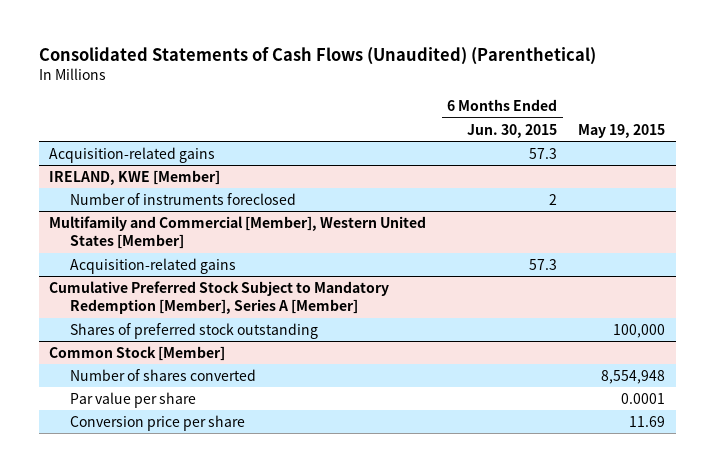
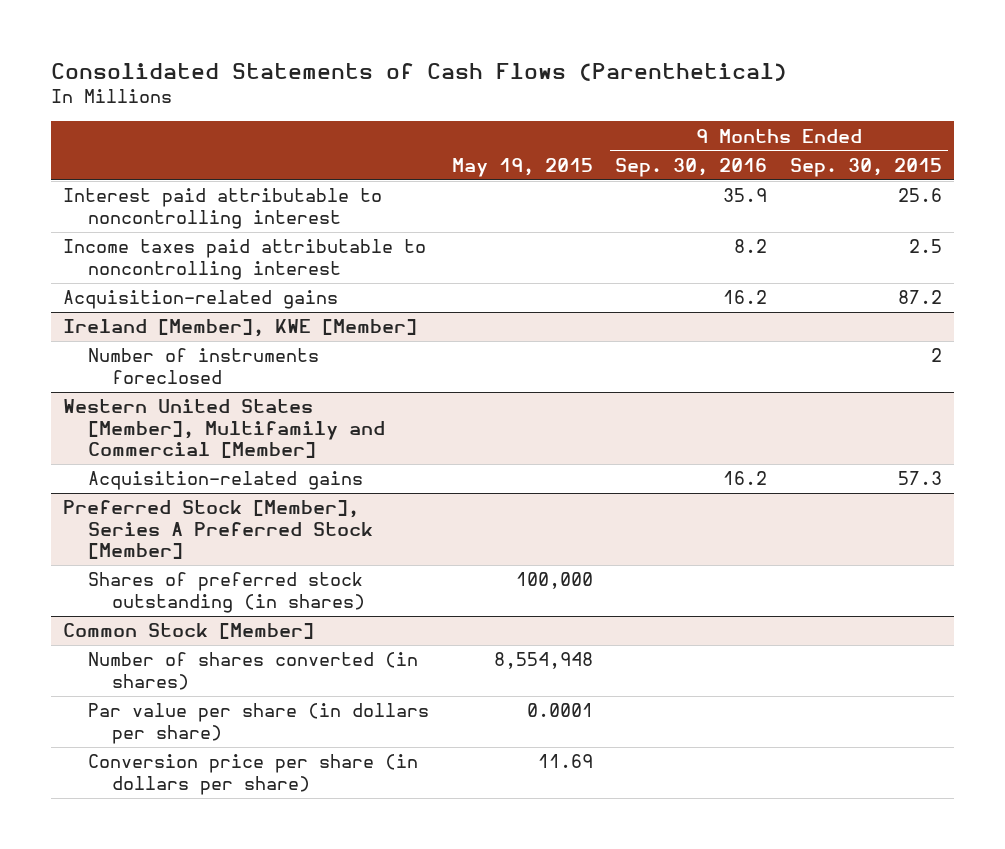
- Consolidated Statements of Cash Flows (Unaudited) (Parenthetical)
+ Consolidated Statements of Cash Flows (Parenthetical)
- | 6 Months Ended Jun. 30, 2015 | May 19, 2015
+ | May 19, 2015 | 9 Months Ended Sep. 30, 2016 | 9 Months Ended Sep. 30, 2015
+ Interest paid attributable to noncontrolling interest | | 35.9 | 25.6
+ Income taxes paid attributable to noncontrolling interest | | 8.2 | 2.5
- IRELAND, KWE [Member]
+ Ireland [Member], KWE [Member]
- Multifamily and Commercial [Member], Western United States [Member]
+ Western United States [Member], Multifamily and Commercial [Member]
- Cumulative Preferred Stock Subject to Mandatory Redemption [Member], Series A [Member]
- Shares of preferred stock outstanding | | 100,000
+ Preferred Stock [Member], Series A Preferred Stock [Member]
+ Shares of preferred stock outstanding (in shares) | 100,000 | |
@ Common Stock [Member]
- Number of shares converted | | 8,554,948
- Par value per share | | 0.0001
- Conversion price per share | | 11.69
+ Number of shares converted (in shares) | 8,554,948 | |
+ Par value per share (in dollars per share) | 0.0001 | |
+ Conversion price per share (in dollars per share) | 11.69 | |

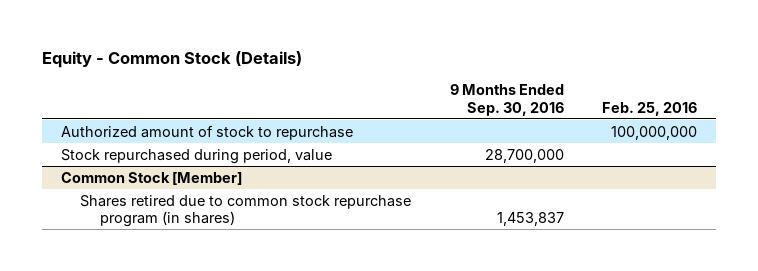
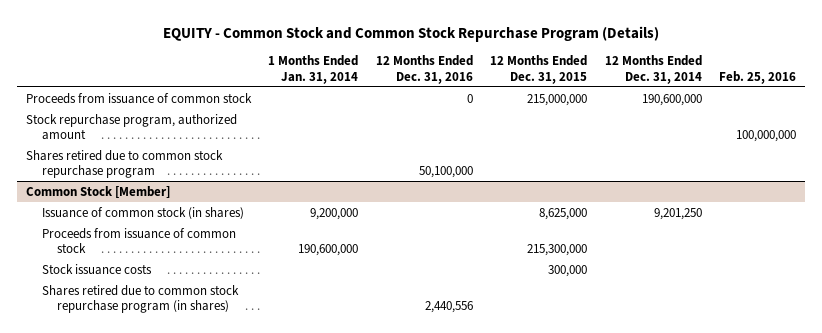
- Equity - Common Stock (Details)
+ EQUITY - Common Stock and Common Stock Repurchase Program (Details)
- | 9 Months Ended Sep. 30, 2016 | Feb. 25, 2016
+ | 1 Months Ended Jan. 31, 2014 | 12 Months Ended Dec. 31, 2016 | 12 Months Ended Dec. 31, 2015 | 12 Months Ended Dec. 31, 2014 | Feb. 25, 2016
- Authorized amount of stock to repurchase | | 100,000,000
- Stock repurchased during period, value | 28,700,000 |
+ Proceeds from issuance of common stock | | 0 | 215,000,000 | 190,600,000 |
+ Stock repurchase program, authorized amount | | | | | 100,000,000
+ Shares retired due to common stock repurchase program | | 50,100,000 | | |
@ Common Stock [Member]
+ Issuance of common stock (in shares) | 9,200,000 | | 8,625,000 | 9,201,250 |
+ Proceeds from issuance of common stock | 190,600,000 | | 215,300,000 | |
+ Stock issuance costs | | | 300,000 | |

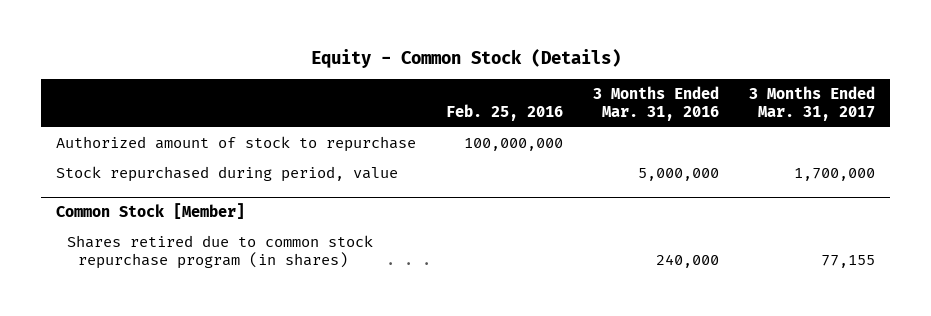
- EQUITY - Common Stock and Common Stock Repurchase Program (Details)
+ Equity - Common Stock (Details)
- | 1 Months Ended Jan. 31, 2014 | 12 Months Ended Dec. 31, 2016 | 12 Months Ended Dec. 31, 2015 | 12 Months Ended Dec. 31, 2014 | Feb. 25, 2016
+ | Feb. 25, 2016 | 3 Months Ended Mar. 31, 2016 | 3 Months Ended Mar. 31, 2017
- Proceeds from issuance of common stock | | 0 | 215,000,000 | 190,600,000 |
- Stock repurchase program, authorized amount | | | | | 100,000,000
- Shares retired due to common stock repurchase program | | 50,100,000 | | |
+ Authorized amount of stock to repurchase | 100,000,000 | |
+ Stock repurchased during period, value | | 5,000,000 | 1,700,000
@ Common Stock [Member]
- Issuance of common stock (in shares) | 9,200,000 | | 8,625,000 | 9,201,250 |
- Proceeds from issuance of common stock | 190,600,000 | | 215,300,000 | |
- Stock issuance costs | | | 300,000 | |

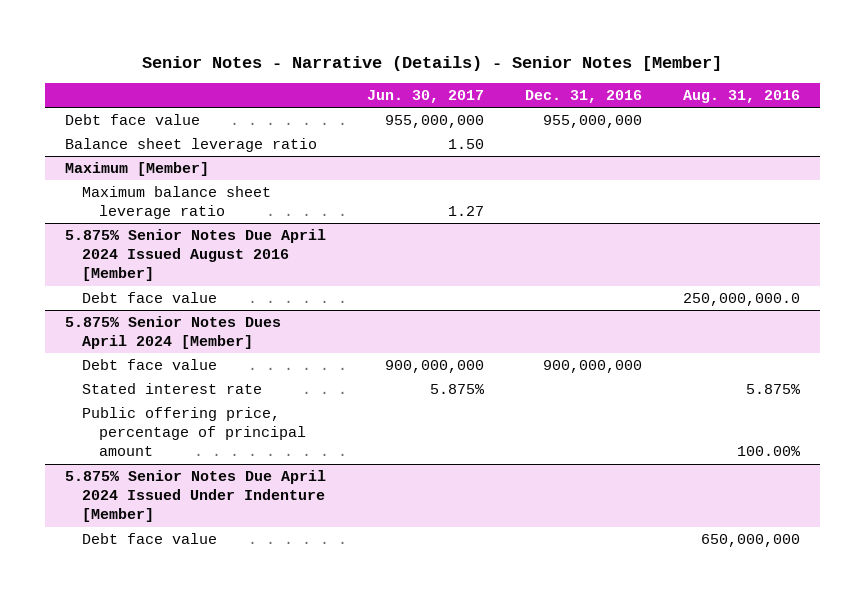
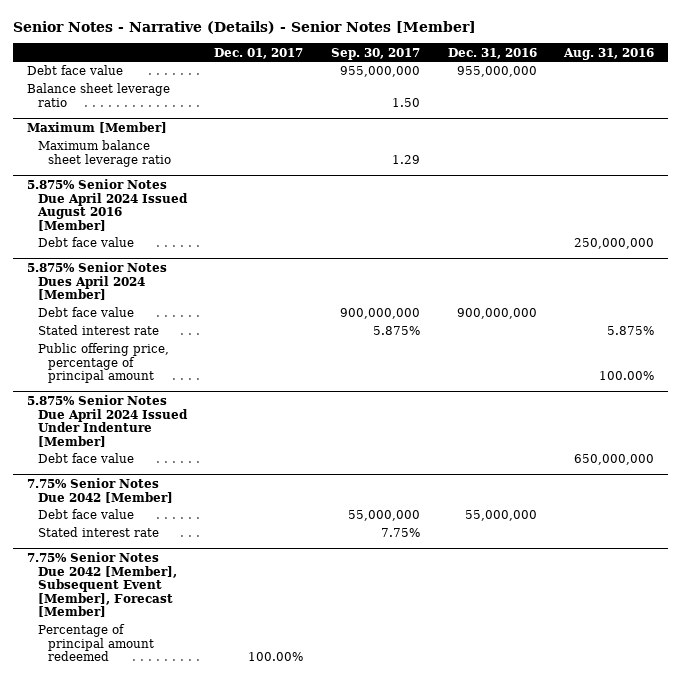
- | Jun. 30, 2017 | Dec. 31, 2016 | Aug. 31, 2016
+ | Dec. 01, 2017 | Sep. 30, 2017 | Dec. 31, 2016 | Aug. 31, 2016
@ 5.875% Senior Notes Due April 2024 Issued August 2016 [Member]
- Debt face value | | | 250,000,000.0
+ Debt face value | | | | 250,000,000
+ 7.75% Senior Notes Due 2042 [Member]
+ Debt face value | | 55,000,000 | 55,000,000 |
+ Stated interest rate | | 7.75% | |
+ 7.75% Senior Notes Due 2042 [Member], Subsequent Event [Member], Forecast [Member]
+ Percentage of principal amount redeemed | 100.00% | | |

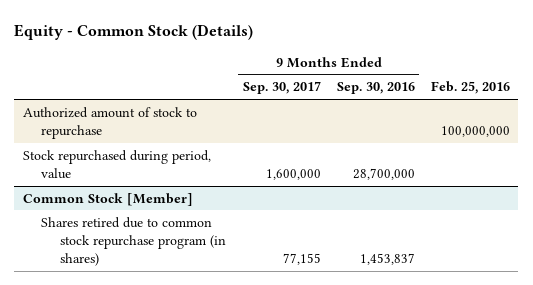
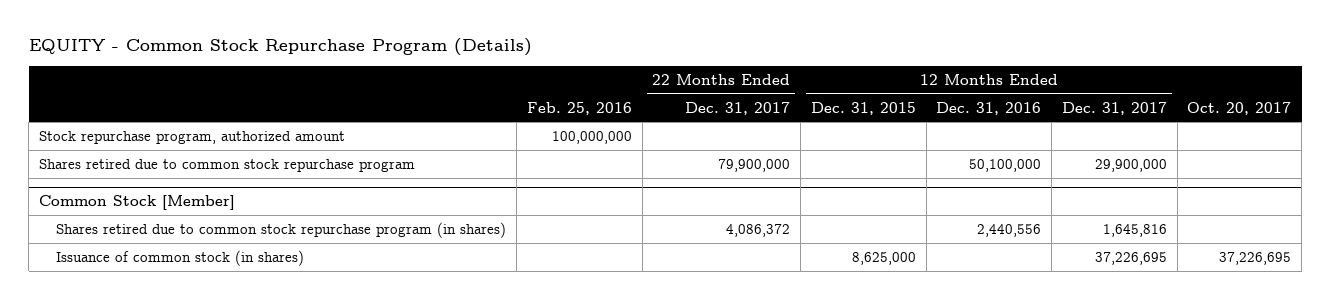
- Equity - Common Stock (Details)
+ EQUITY - Common Stock Repurchase Program (Details)
- | 9 Months Ended Sep. 30, 2017 | 9 Months Ended Sep. 30, 2016 | Feb. 25, 2016
+ | Feb. 25, 2016 | 22 Months Ended Dec. 31, 2017 | 12 Months Ended Dec. 31, 2015 | 12 Months Ended Dec. 31, 2016 | 12 Months Ended Dec. 31, 2017 | Oct. 20, 2017
- Authorized amount of stock to repurchase | | | 100,000,000
- Stock repurchased during period, value | 1,600,000 | 28,700,000 |
+ Stock repurchase program, authorized amount | 100,000,000 | | | | |
+ Shares retired due to common stock repurchase program | | 79,900,000 | | 50,100,000 | 29,900,000 |
@ Common Stock [Member]
+ Issuance of common stock (in shares) | | | 8,625,000 | | 37,226,695 | 37,226,695

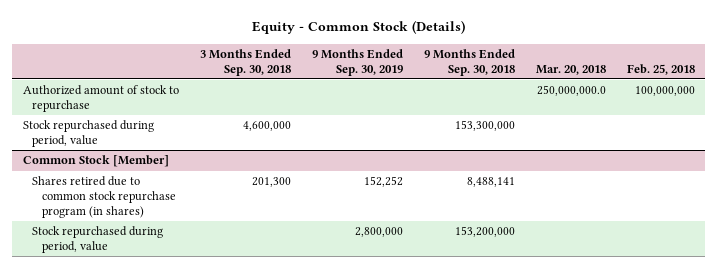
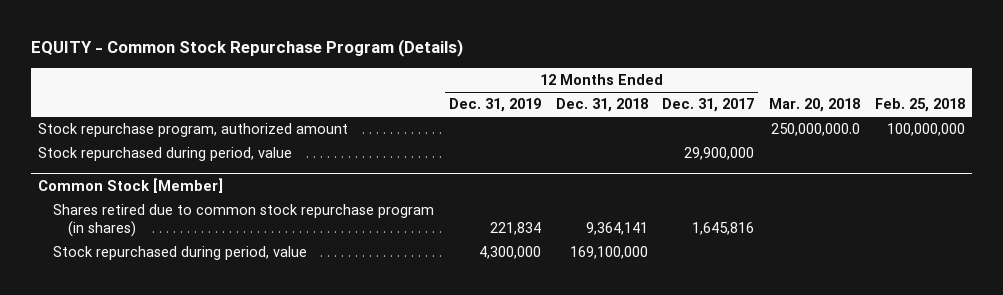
- Equity - Common Stock (Details)
+ EQUITY - Common Stock Repurchase Program (Details)
- | 3 Months Ended Sep. 30, 2018 | 9 Months Ended Sep. 30, 2019 | 9 Months Ended Sep. 30, 2018 | Mar. 20, 2018 | Feb. 25, 2018
+ | 12 Months Ended Dec. 31, 2019 | 12 Months Ended Dec. 31, 2018 | 12 Months Ended Dec. 31, 2017 | Mar. 20, 2018 | Feb. 25, 2018
- Authorized amount of stock to repurchase | | | | 250,000,000.0 | 100,000,000
+ Stock repurchase program, authorized amount | | | | 250,000,000.0 | 100,000,000

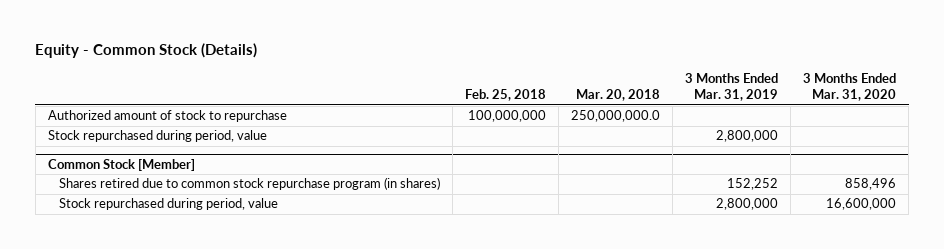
- EQUITY - Common Stock Repurchase Program (Details)
+ Equity - Common Stock (Details)
- | 12 Months Ended Dec. 31, 2019 | 12 Months Ended Dec. 31, 2018 | 12 Months Ended Dec. 31, 2017 | Mar. 20, 2018 | Feb. 25, 2018
+ | Feb. 25, 2018 | Mar. 20, 2018 | 3 Months Ended Mar. 31, 2019 | 3 Months Ended Mar. 31, 2020
- Stock repurchase program, authorized amount | | | | 250,000,000.0 | 100,000,000
+ Authorized amount of stock to repurchase | 100,000,000 | 250,000,000.0 | |

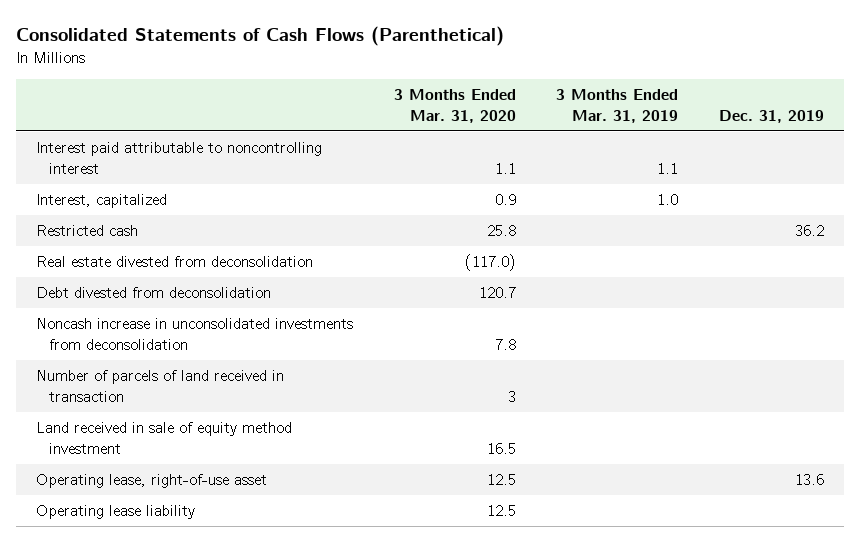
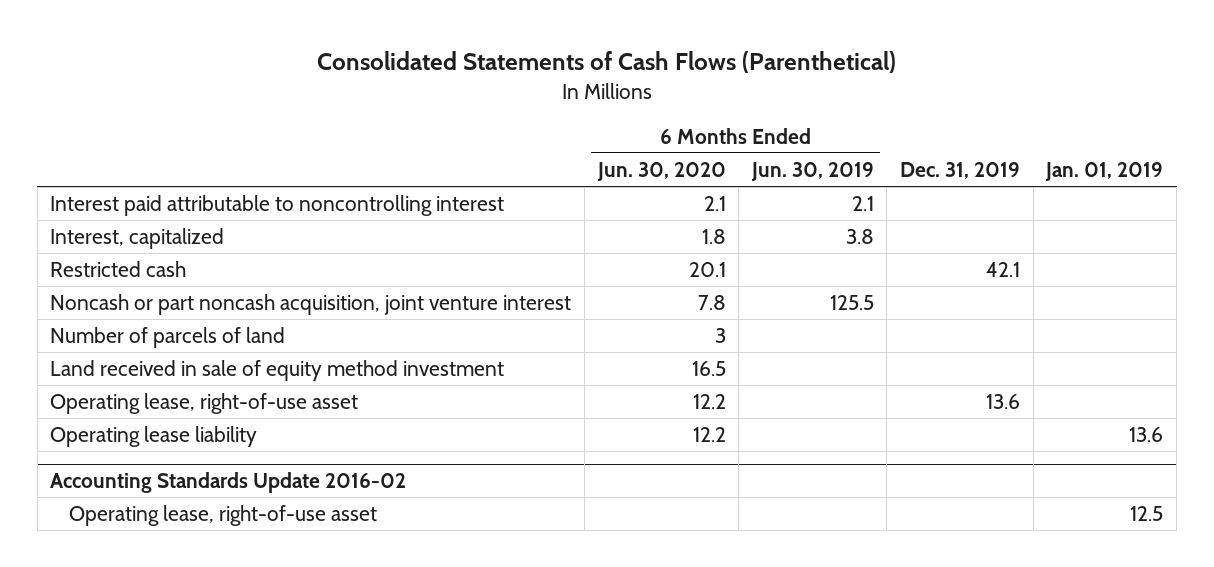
- | 3 Months Ended Mar. 31, 2020 | 3 Months Ended Mar. 31, 2019 | Dec. 31, 2019
+ | 6 Months Ended Jun. 30, 2020 | 6 Months Ended Jun. 30, 2019 | Dec. 31, 2019 | Jan. 01, 2019
- Restricted cash | 25.8 | | 36.2
- Real estate divested from deconsolidation | (117.0) | |
- Debt divested from deconsolidation | 120.7 | |
- Noncash increase in unconsolidated investments from deconsolidation | 7.8 | |
- Number of parcels of land received in transaction | 3 | |
+ Restricted cash | 20.1 | | 42.1 |
+ Noncash or part noncash acquisition, joint venture interest | 7.8 | 125.5 | |
+ Number of parcels of land | 3 | | |
+ Accounting Standards Update 2016-02
+ Operating lease, right-of-use asset | | | | 12.5

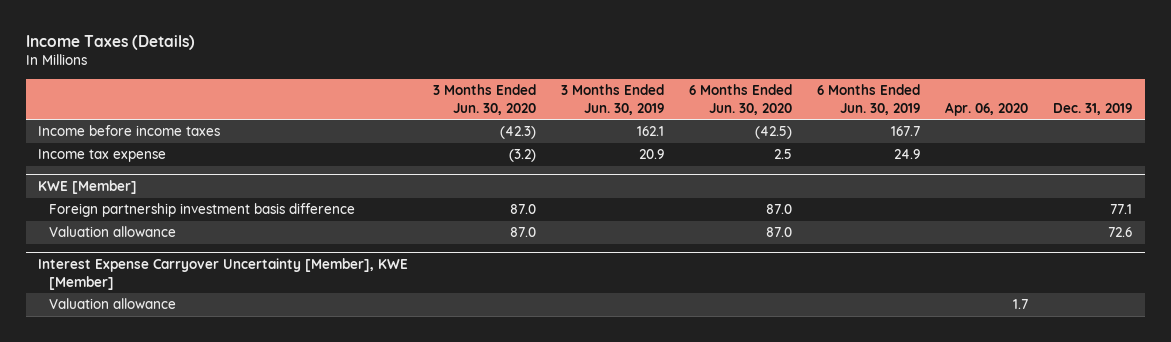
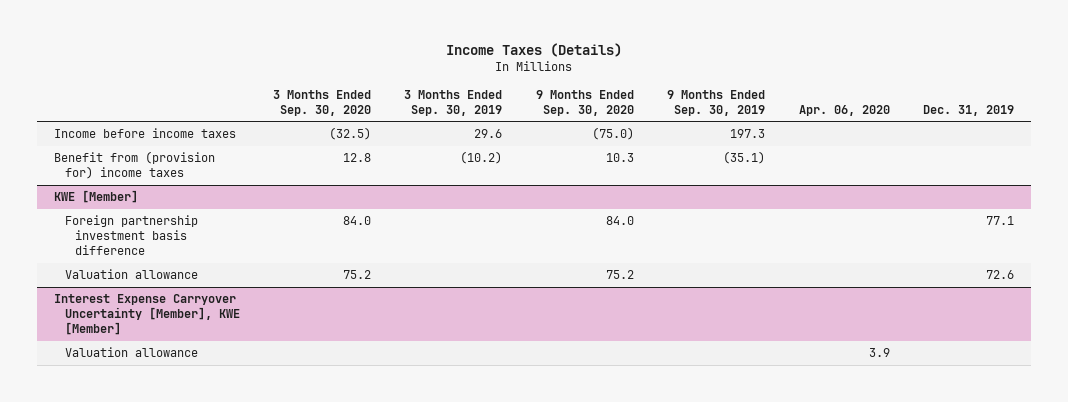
- | 3 Months Ended Jun. 30, 2020 | 3 Months Ended Jun. 30, 2019 | 6 Months Ended Jun. 30, 2020 | 6 Months Ended Jun. 30, 2019 | Apr. 06, 2020 | Dec. 31, 2019
+ | 3 Months Ended Sep. 30, 2020 | 3 Months Ended Sep. 30, 2019 | 9 Months Ended Sep. 30, 2020 | 9 Months Ended Sep. 30, 2019 | Apr. 06, 2020 | Dec. 31, 2019
- Income tax expense | (3.2) | 20.9 | 2.5 | 24.9 | |
+ Benefit from (provision for) income taxes | 12.8 | (10.2) | 10.3 | (35.1) | |
@ Interest Expense Carryover Uncertainty [Member], KWE [Member]
- Valuation allowance | | | | | 1.7 |
+ Valuation allowance | | | | | 3.9 |

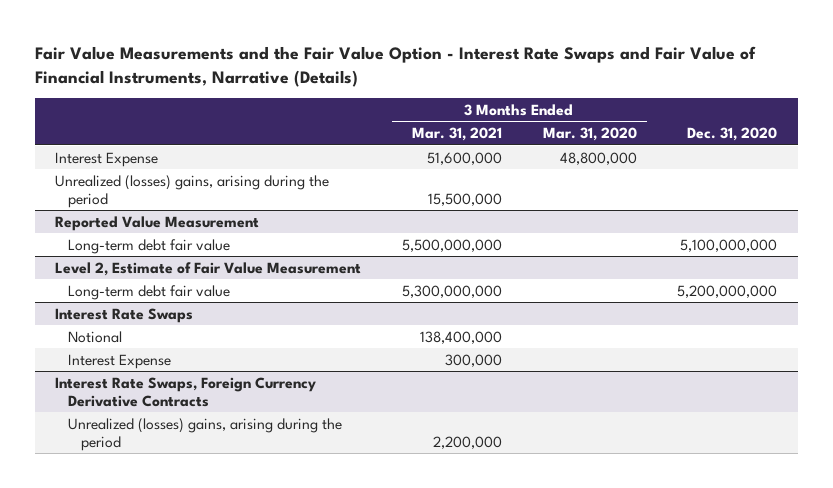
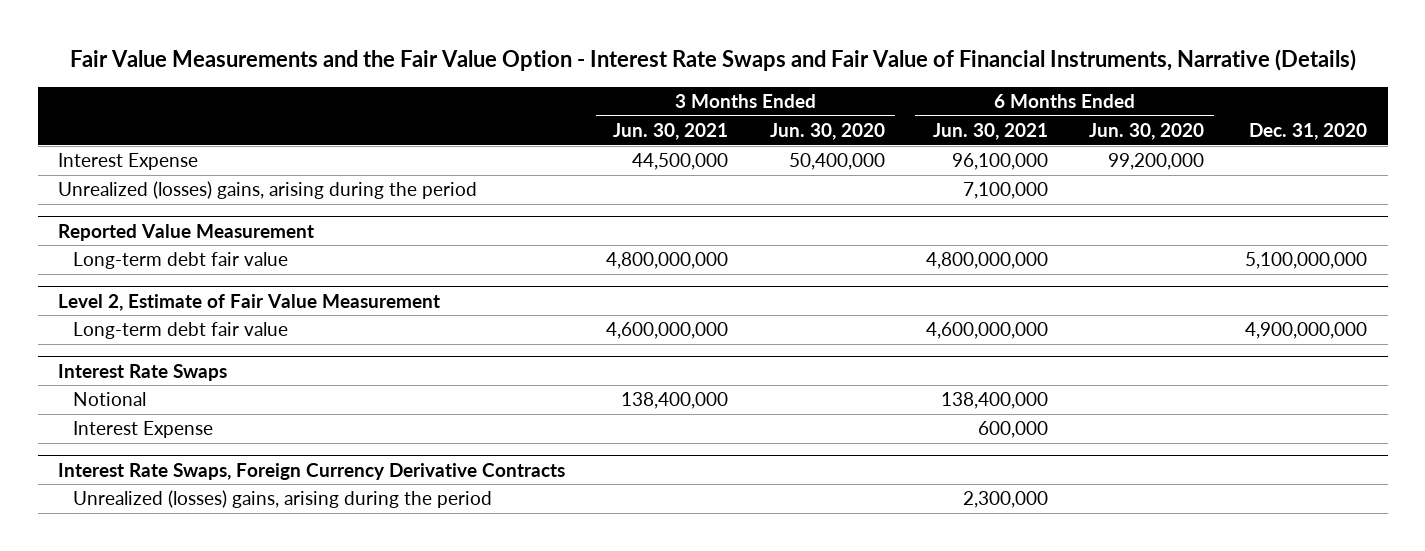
- | 3 Months Ended Mar. 31, 2021 | 3 Months Ended Mar. 31, 2020 | Dec. 31, 2020
+ | 3 Months Ended Jun. 30, 2021 | 3 Months Ended Jun. 30, 2020 | 6 Months Ended Jun. 30, 2021 | 6 Months Ended Jun. 30, 2020 | Dec. 31, 2020
@ Level 2, Estimate of Fair Value Measurement
- Long-term debt fair value | 5,300,000,000 | | 5,200,000,000
+ Long-term debt fair value | 4,600,000,000 | | 4,600,000,000 | | 4,900,000,000

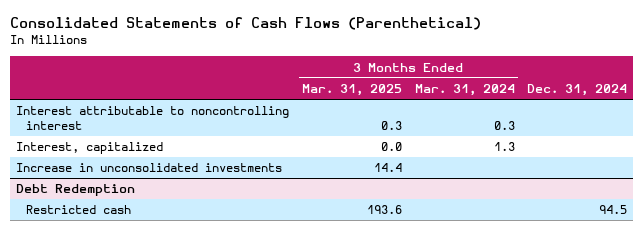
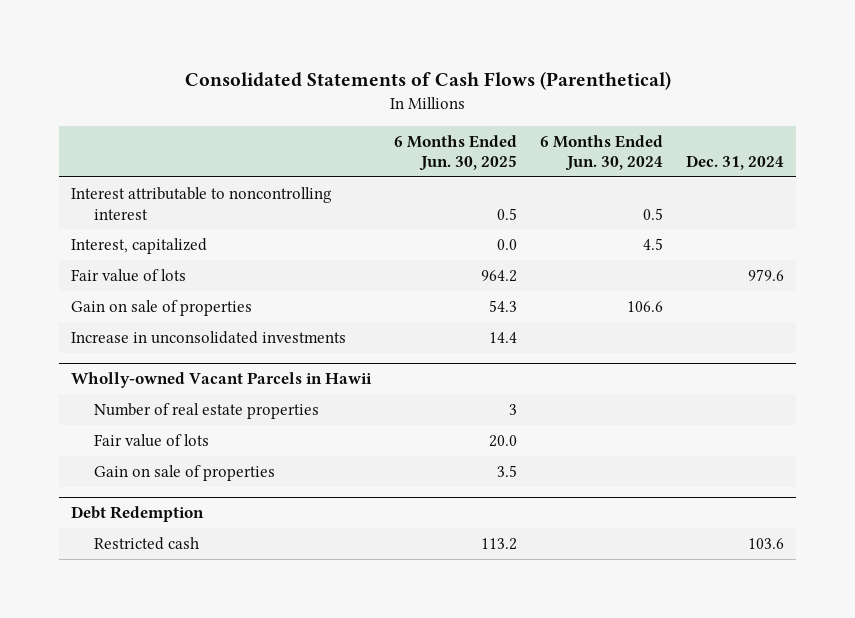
- | 3 Months Ended Mar. 31, 2025 | 3 Months Ended Mar. 31, 2024 | Dec. 31, 2024
+ | 6 Months Ended Jun. 30, 2025 | 6 Months Ended Jun. 30, 2024 | Dec. 31, 2024
+ Fair value of lots | 964.2 | | 979.6
+ Gain on sale of properties | 54.3 | 106.6 |
+ Wholly-owned Vacant Parcels in Hawii
+ Number of real estate properties | 3 | |
+ Fair value of lots | 20.0 | |
+ Gain on sale of properties | 3.5 | |
@ Debt Redemption
- Restricted cash | 193.6 | | 94.5
+ Restricted cash | 113.2 | | 103.6

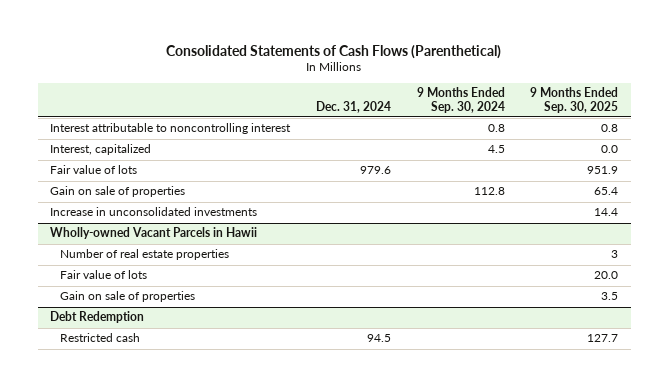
- | 6 Months Ended Jun. 30, 2025 | 6 Months Ended Jun. 30, 2024 | Dec. 31, 2024
+ | Dec. 31, 2024 | 9 Months Ended Sep. 30, 2024 | 9 Months Ended Sep. 30, 2025
@ Debt Redemption
- Restricted cash | 113.2 | | 103.6
+ Restricted cash | 94.5 | | 127.7

